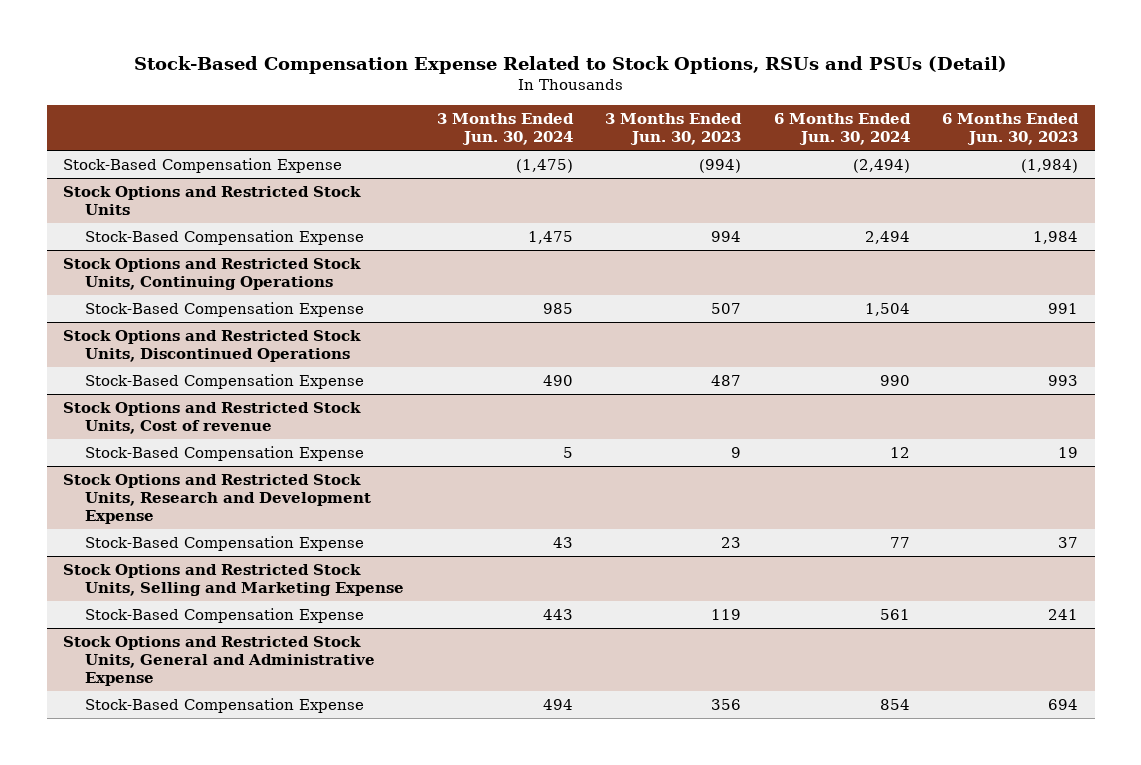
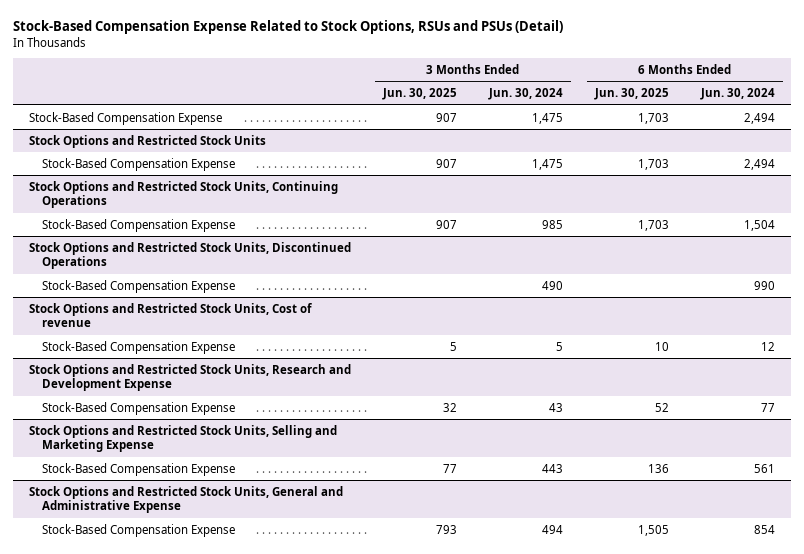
- | 3 Months Ended Jun. 30, 2024 | 3 Months Ended Jun. 30, 2023 | 6 Months Ended Jun. 30, 2024 | 6 Months Ended Jun. 30, 2023
+ | 3 Months Ended Jun. 30, 2025 | 3 Months Ended Jun. 30, 2024 | 6 Months Ended Jun. 30, 2025 | 6 Months Ended Jun. 30, 2024
- Stock-Based Compensation Expense | (1,475) | (994) | (2,494) | (1,984)
+ Stock-Based Compensation Expense | 907 | 1,475 | 1,703 | 2,494

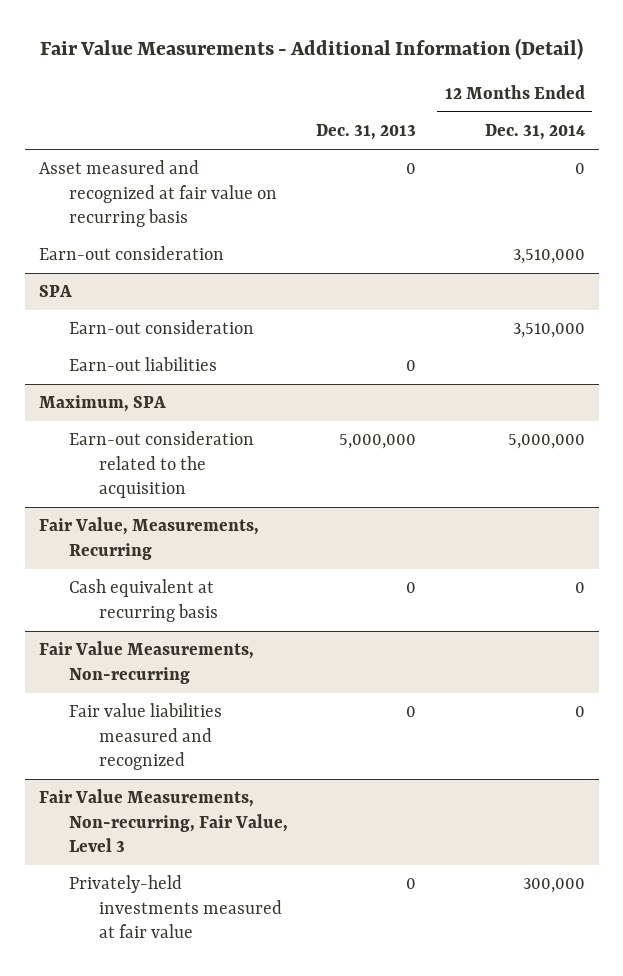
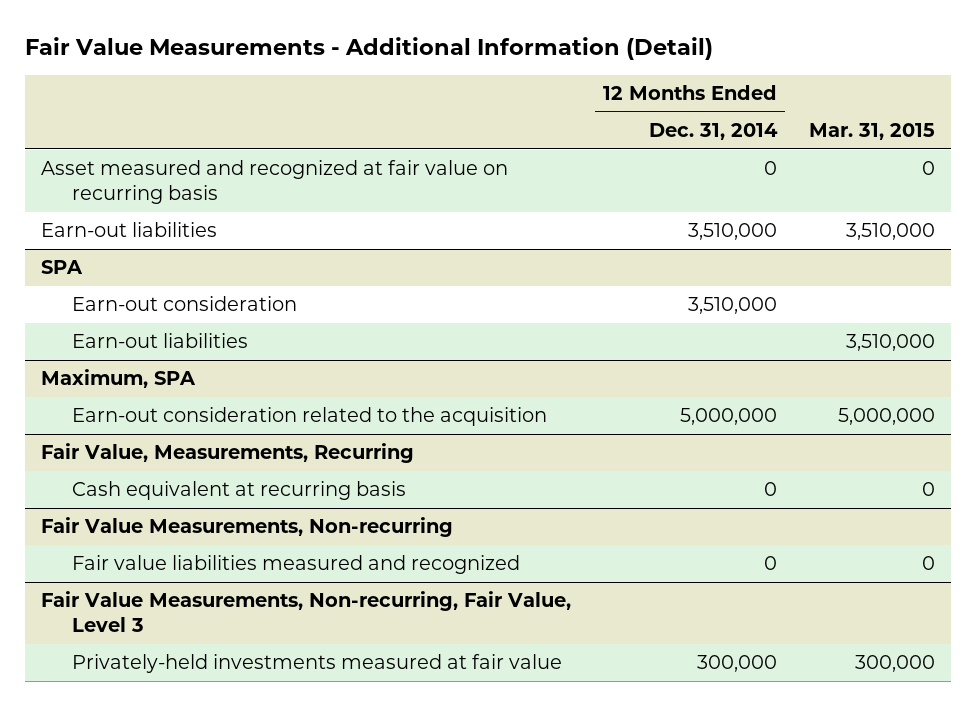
- | Dec. 31, 2013 | 12 Months Ended Dec. 31, 2014
+ | 12 Months Ended Dec. 31, 2014 | Mar. 31, 2015
- Earn-out consideration | | 3,510,000
+ Earn-out liabilities | 3,510,000 | 3,510,000

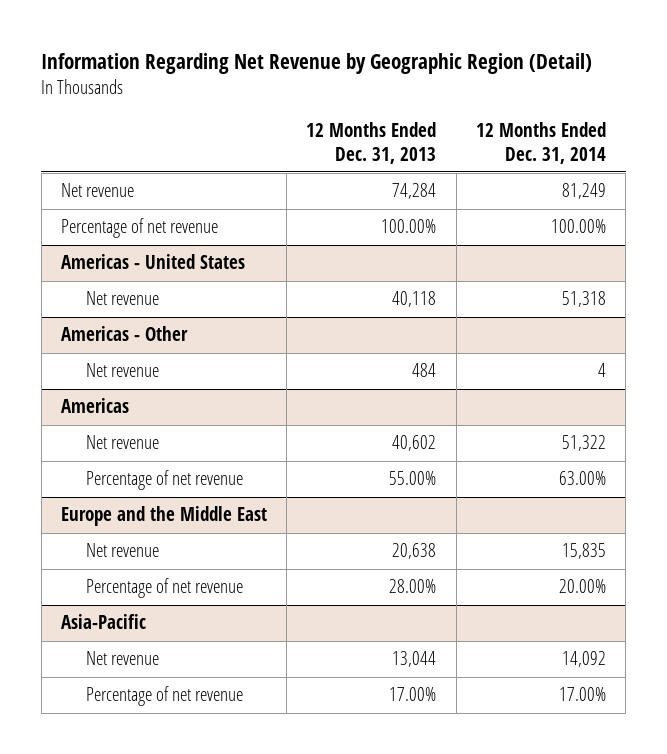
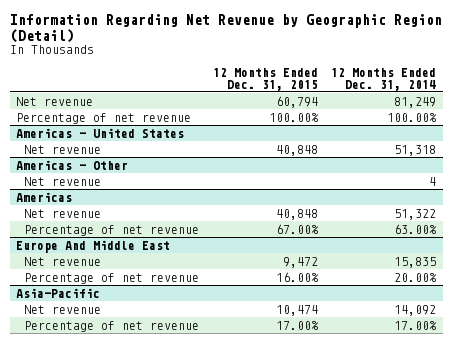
- | 12 Months Ended Dec. 31, 2013 | 12 Months Ended Dec. 31, 2014
+ | 12 Months Ended Dec. 31, 2015 | 12 Months Ended Dec. 31, 2014
- Europe and the Middle East
+ Europe And Middle East

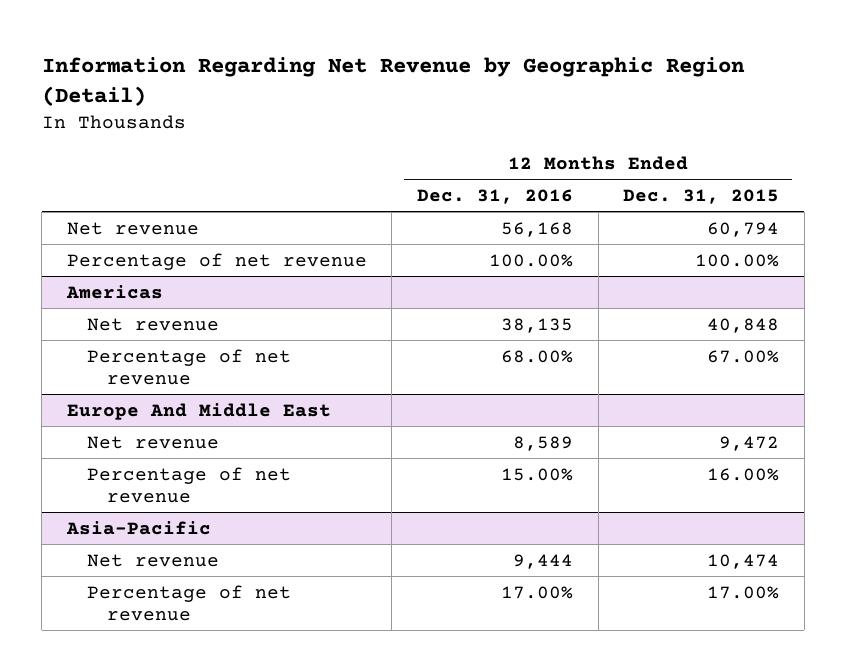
- | 12 Months Ended Dec. 31, 2015 | 12 Months Ended Dec. 31, 2014
+ | 12 Months Ended Dec. 31, 2016 | 12 Months Ended Dec. 31, 2015
- Americas - United States
- Net revenue | 40,848 | 51,318
- Americas - Other
- Net revenue | | 4

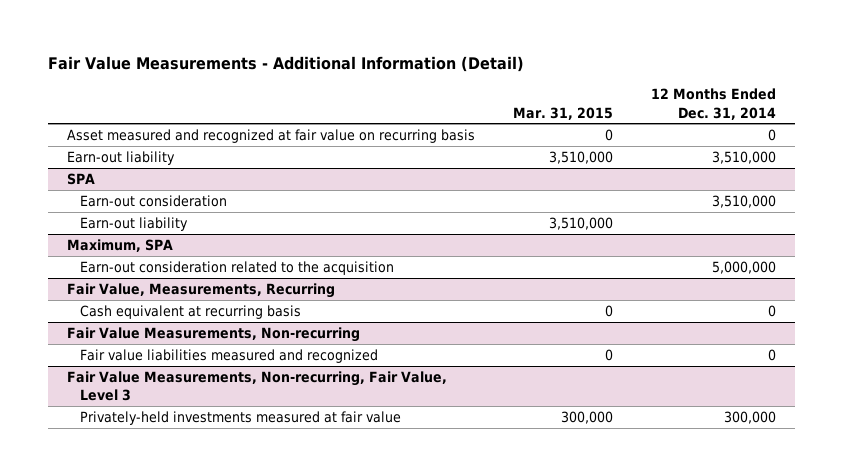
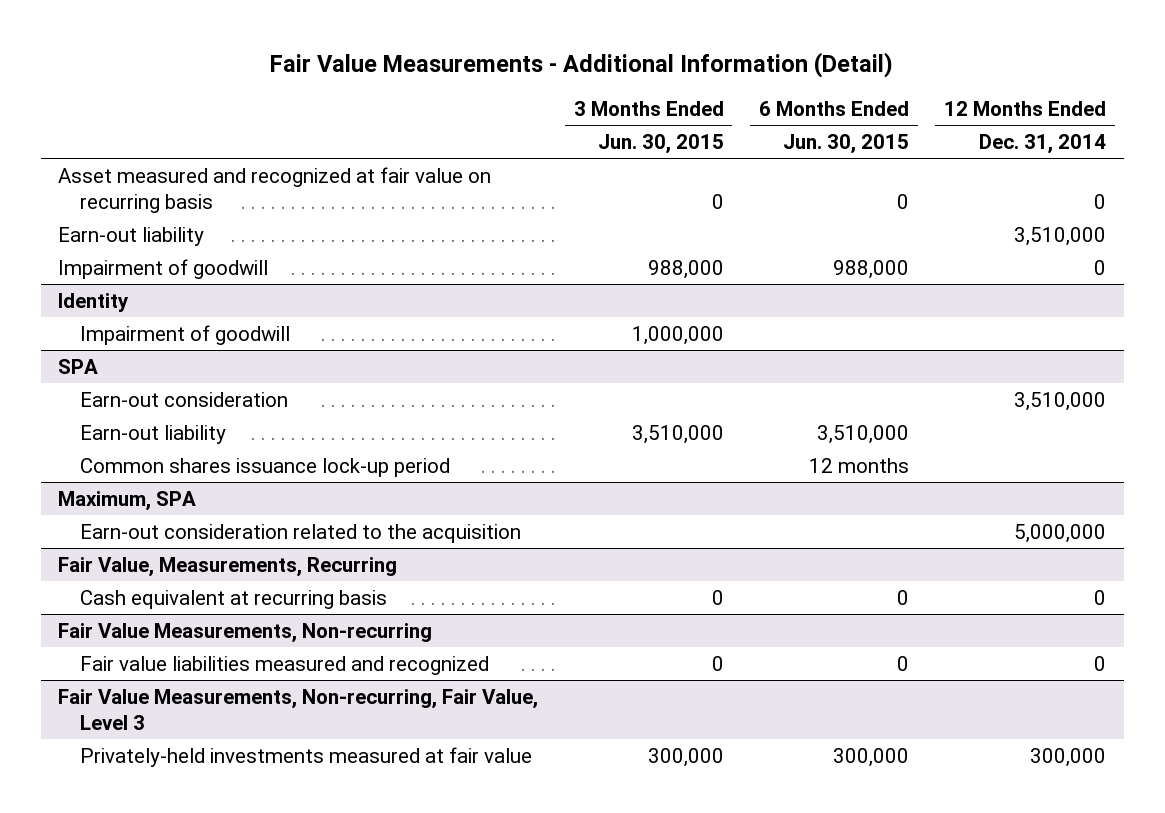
- | Mar. 31, 2015 | 12 Months Ended Dec. 31, 2014
+ | 3 Months Ended Jun. 30, 2015 | 6 Months Ended Jun. 30, 2015 | 12 Months Ended Dec. 31, 2014
+ Impairment of goodwill | 988,000 | 988,000 | 0
+ Identity
+ Impairment of goodwill | 1,000,000 | |
@ SPA
+ Common shares issuance lock-up period | | 12 months |

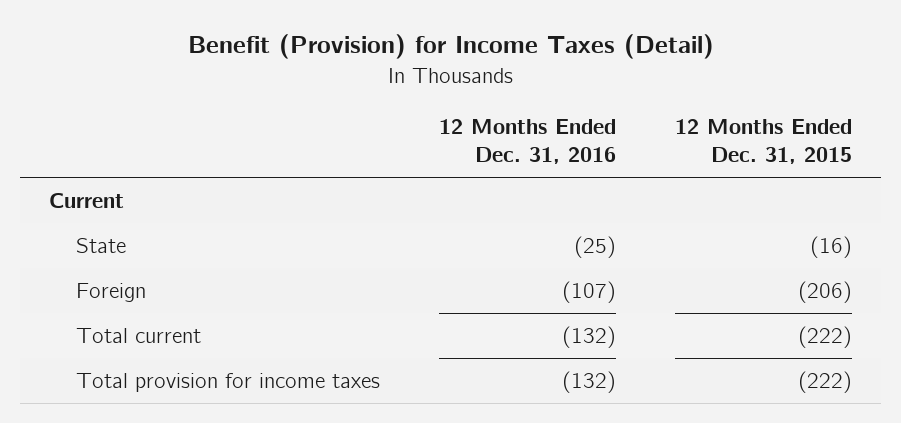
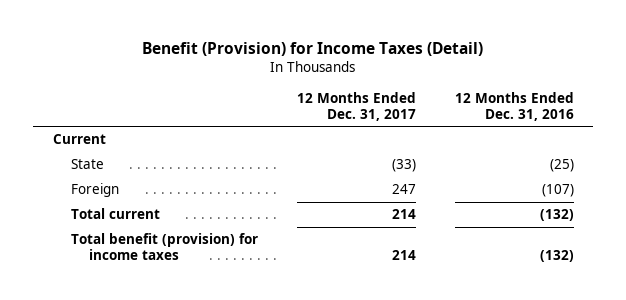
- | 12 Months Ended Dec. 31, 2016 | 12 Months Ended Dec. 31, 2015
+ | 12 Months Ended Dec. 31, 2017 | 12 Months Ended Dec. 31, 2016
- Total provision for income taxes | (132) | (222)
+ Total benefit (provision) for income taxes | 214 | (132)

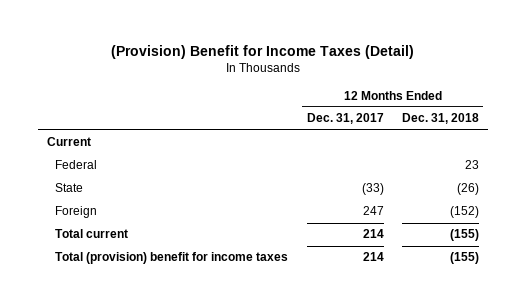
- Benefit (Provision) for Income Taxes (Detail)
+ (Provision) Benefit for Income Taxes (Detail)
- | 12 Months Ended Dec. 31, 2017 | 12 Months Ended Dec. 31, 2016
+ | 12 Months Ended Dec. 31, 2017 | 12 Months Ended Dec. 31, 2018
+ Federal | | 23
- Total benefit (provision) for income taxes | 214 | (132)
+ Total (provision) benefit for income taxes | 214 | (155)

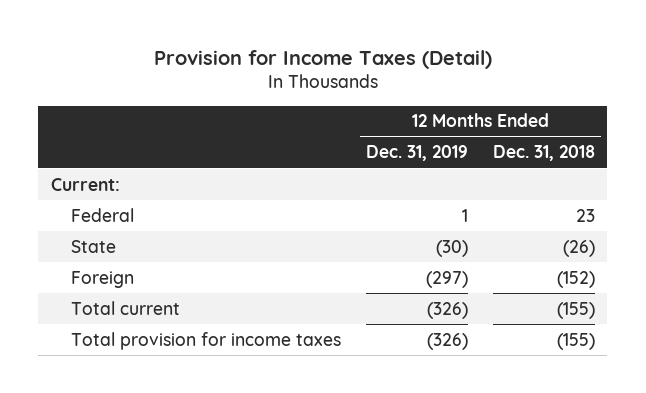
- (Provision) Benefit for Income Taxes (Detail)
+ Provision for Income Taxes (Detail)
- | 12 Months Ended Dec. 31, 2017 | 12 Months Ended Dec. 31, 2018
+ | 12 Months Ended Dec. 31, 2019 | 12 Months Ended Dec. 31, 2018
- Current
+ Current:
- Total (provision) benefit for income taxes | 214 | (155)
+ Total provision for income taxes | (326) | (155)

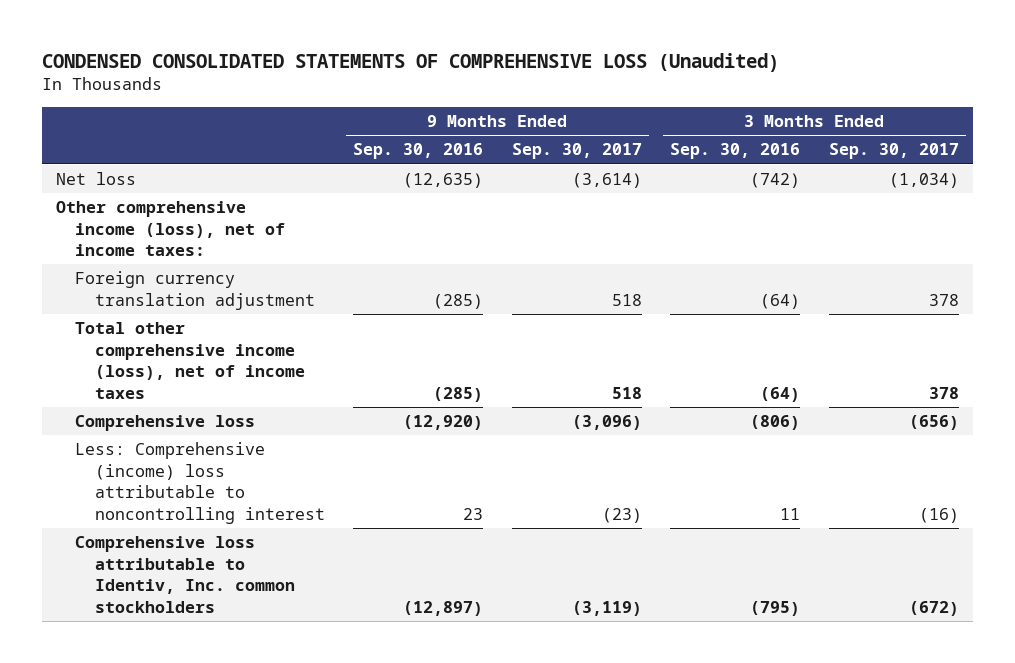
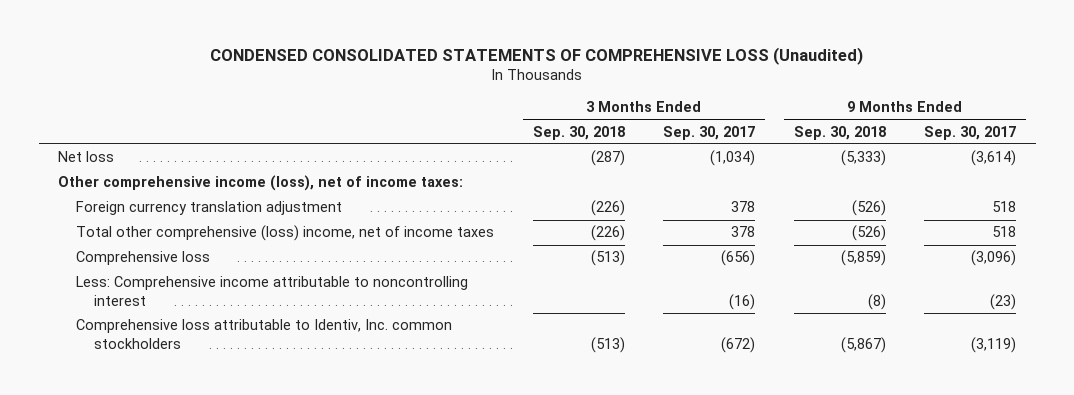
- | 9 Months Ended Sep. 30, 2016 | 9 Months Ended Sep. 30, 2017 | 3 Months Ended Sep. 30, 2016 | 3 Months Ended Sep. 30, 2017
+ | 3 Months Ended Sep. 30, 2018 | 3 Months Ended Sep. 30, 2017 | 9 Months Ended Sep. 30, 2018 | 9 Months Ended Sep. 30, 2017
- Total other comprehensive income (loss), net of income taxes | (285) | 518 | (64) | 378
+ Total other comprehensive (loss) income, net of income taxes | (226) | 378 | (526) | 518
- Less: Comprehensive (income) loss attributable to noncontrolling interest | 23 | (23) | 11 | (16)
+ Less: Comprehensive income attributable to noncontrolling interest | | (16) | (8) | (23)

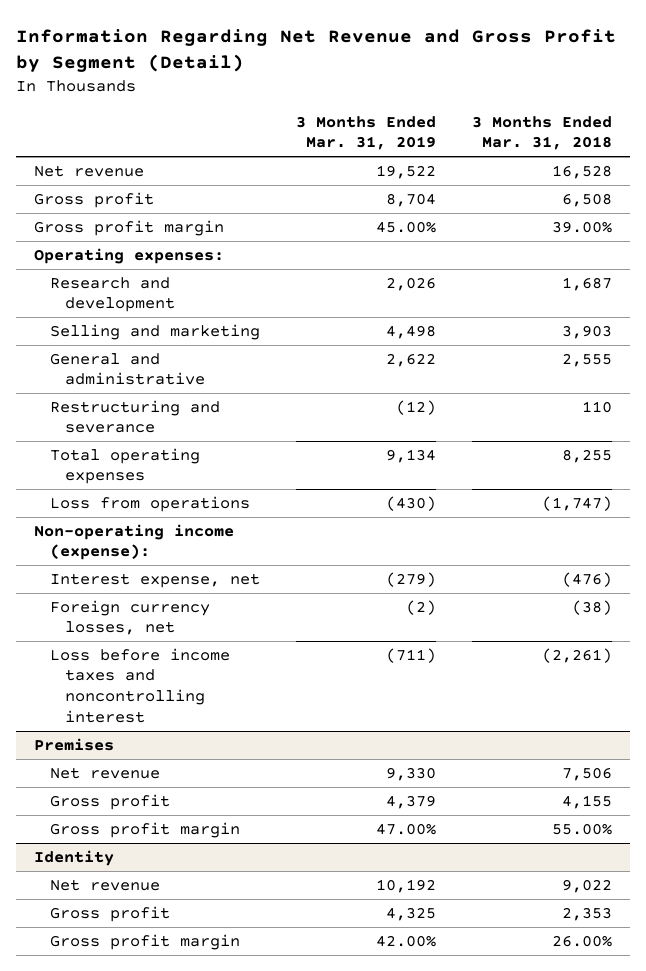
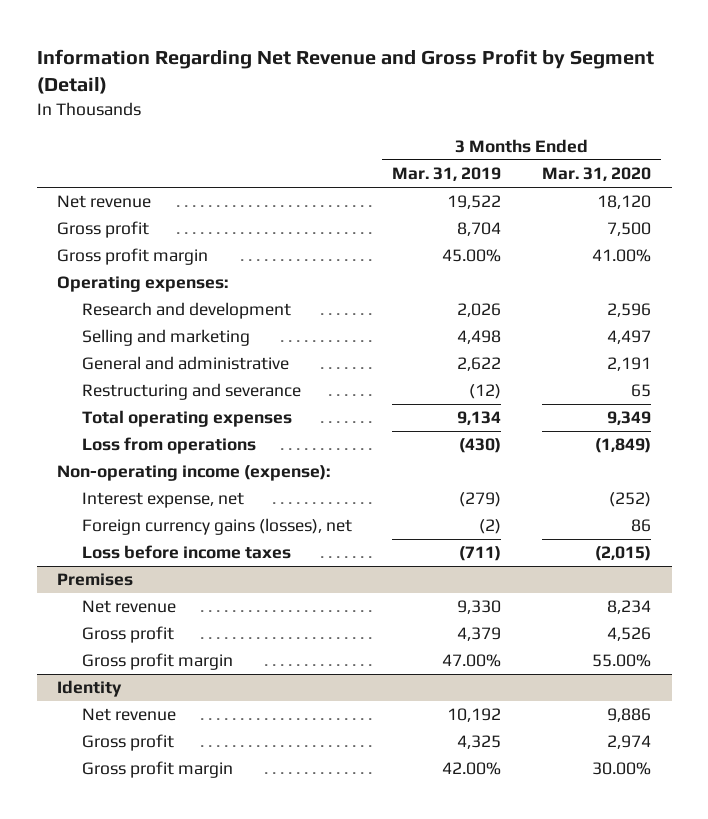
- | 3 Months Ended Mar. 31, 2019 | 3 Months Ended Mar. 31, 2018
+ | 3 Months Ended Mar. 31, 2019 | 3 Months Ended Mar. 31, 2020
- Foreign currency losses, net | (2) | (38)
- Loss before income taxes and noncontrolling interest | (711) | (2,261)
+ Foreign currency gains (losses), net | (2) | 86
+ Loss before income taxes | (711) | (2,015)

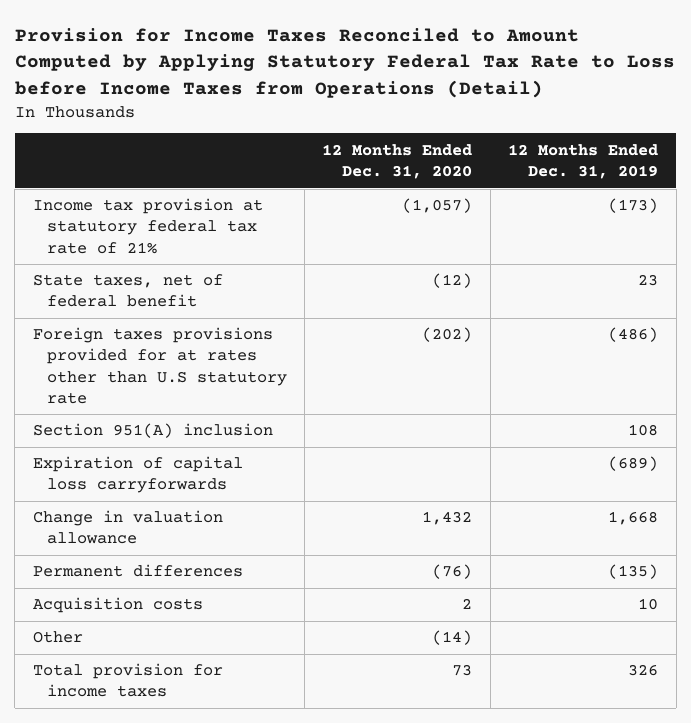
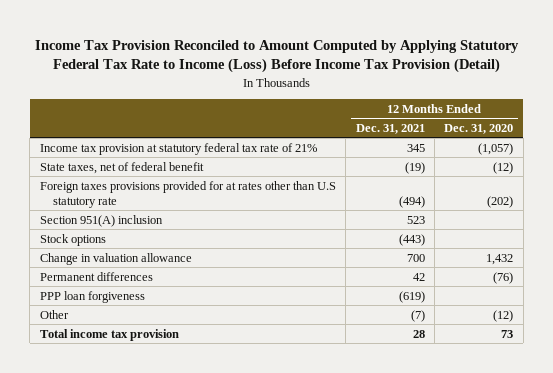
- Provision for Income Taxes Reconciled to Amount Computed by Applying Statutory Federal Tax Rate to Loss before Income Taxes from Operations (Detail)
+ Income Tax Provision Reconciled to Amount Computed by Applying Statutory Federal Tax Rate to Income (Loss) Before Income Tax Provision (Detail)
- | 12 Months Ended Dec. 31, 2020 | 12 Months Ended Dec. 31, 2019
+ | 12 Months Ended Dec. 31, 2021 | 12 Months Ended Dec. 31, 2020
- Expiration of capital loss carryforwards | | (689)
+ Stock options | (443) |
- Acquisition costs | 2 | 10
- Other | (14) |
- Total provision for income taxes | 73 | 326
+ PPP loan forgiveness | (619) |
+ Other | (7) | (12)
+ Total income tax provision | 28 | 73

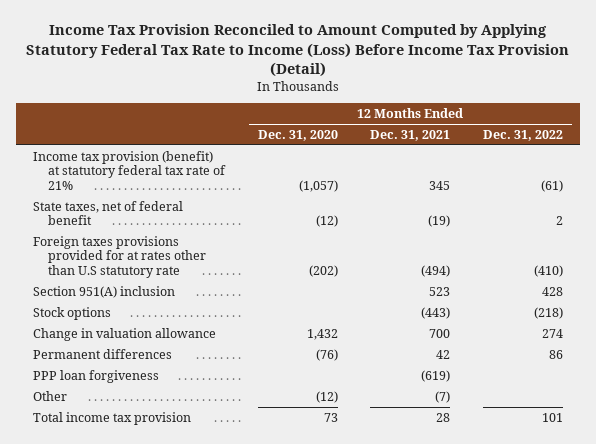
- | 12 Months Ended Dec. 31, 2021 | 12 Months Ended Dec. 31, 2020
+ | 12 Months Ended Dec. 31, 2020 | 12 Months Ended Dec. 31, 2021 | 12 Months Ended Dec. 31, 2022
- Income tax provision at statutory federal tax rate of 21% | 345 | (1,057)
+ Income tax provision (benefit) at statutory federal tax rate of 21% | (1,057) | 345 | (61)

